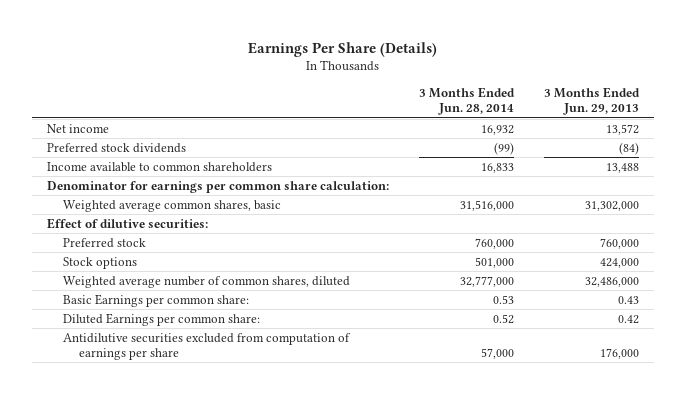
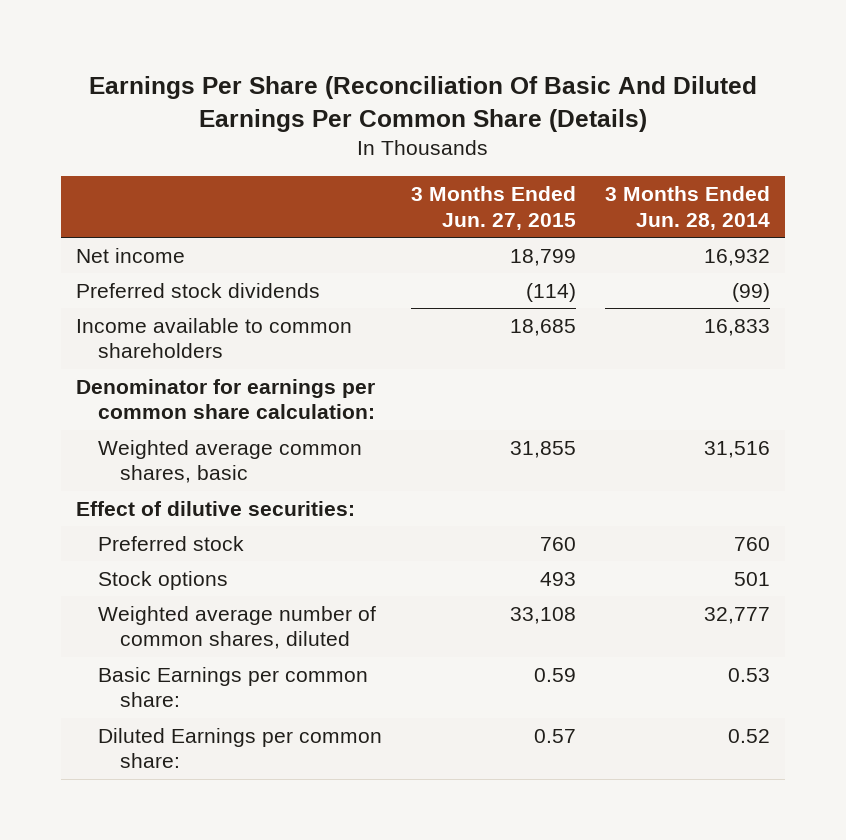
- Earnings Per Share (Details)
+ Earnings Per Share (Reconciliation Of Basic And Diluted Earnings Per Common Share (Details)
- | 3 Months Ended Jun. 28, 2014 | 3 Months Ended Jun. 29, 2013
+ | 3 Months Ended Jun. 27, 2015 | 3 Months Ended Jun. 28, 2014
- Weighted average common shares, basic | 31,516,000 | 31,302,000
+ Weighted average common shares, basic | 31,855 | 31,516
- Preferred stock | 760,000 | 760,000
- Stock options | 501,000 | 424,000
- Weighted average number of common shares, diluted | 32,777,000 | 32,486,000
+ Preferred stock | 760 | 760
+ Stock options | 493 | 501
+ Weighted average number of common shares, diluted | 33,108 | 32,777
- Antidilutive securities excluded from computation of earnings per share | 57,000 | 176,000

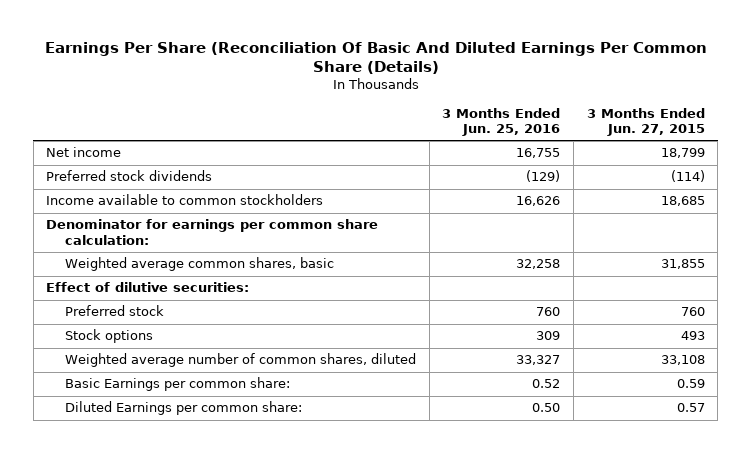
- | 3 Months Ended Jun. 27, 2015 | 3 Months Ended Jun. 28, 2014
+ | 3 Months Ended Jun. 25, 2016 | 3 Months Ended Jun. 27, 2015
- Income available to common shareholders | 18,685 | 16,833
+ Income available to common stockholders | 16,626 | 18,685

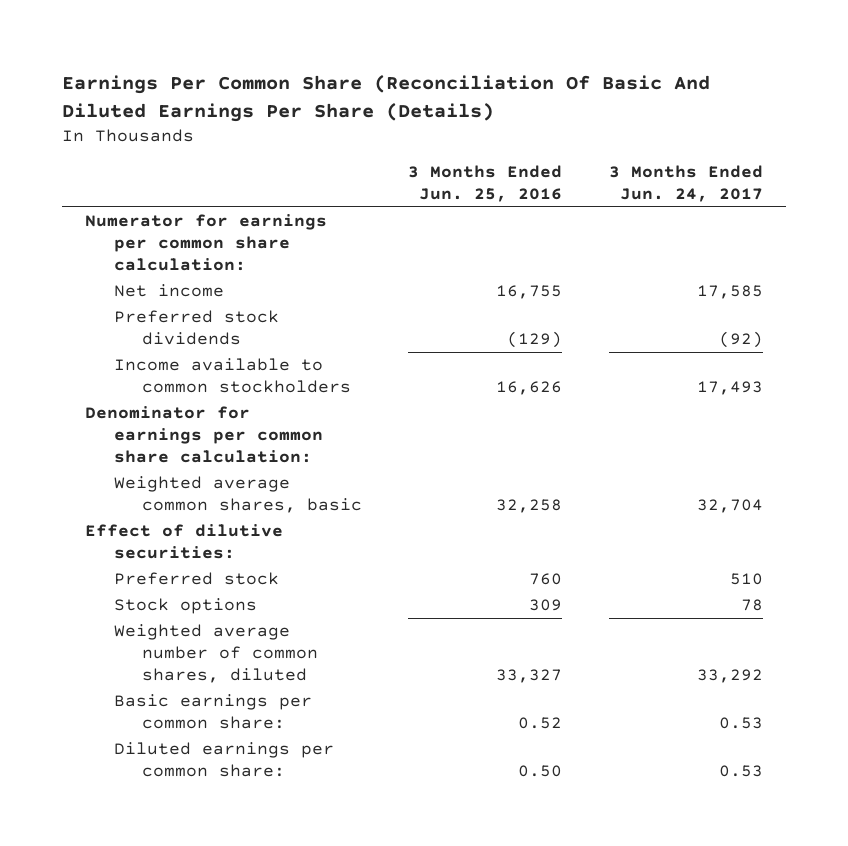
- Earnings Per Share (Reconciliation Of Basic And Diluted Earnings Per Common Share (Details)
+ Earnings Per Common Share (Reconciliation Of Basic And Diluted Earnings Per Share (Details)
- | 3 Months Ended Jun. 25, 2016 | 3 Months Ended Jun. 27, 2015
+ | 3 Months Ended Jun. 25, 2016 | 3 Months Ended Jun. 24, 2017
+ Numerator for earnings per common share calculation:
- Basic Earnings per common share: | 0.52 | 0.59
- Diluted Earnings per common share: | 0.50 | 0.57
+ Basic earnings per common share: | 0.52 | 0.53
+ Diluted earnings per common share: | 0.50 | 0.53

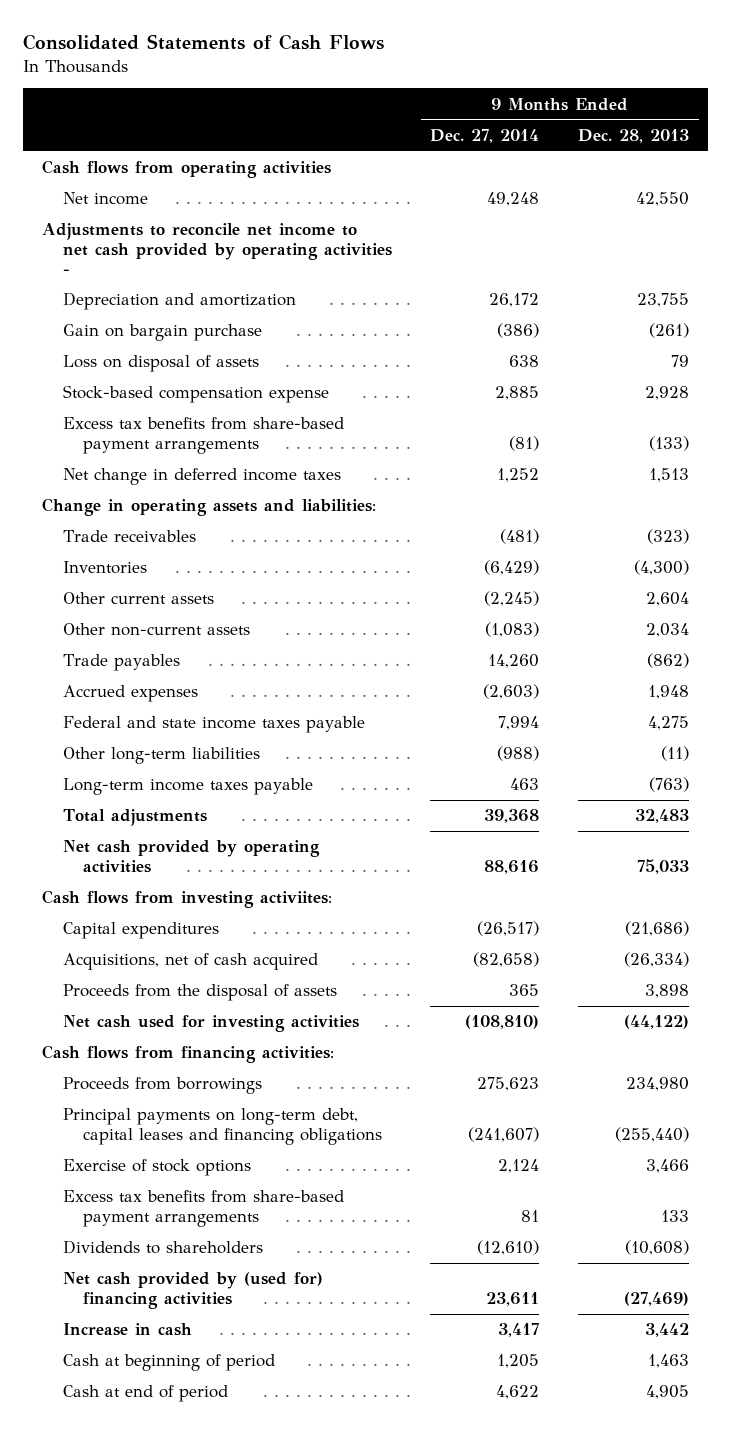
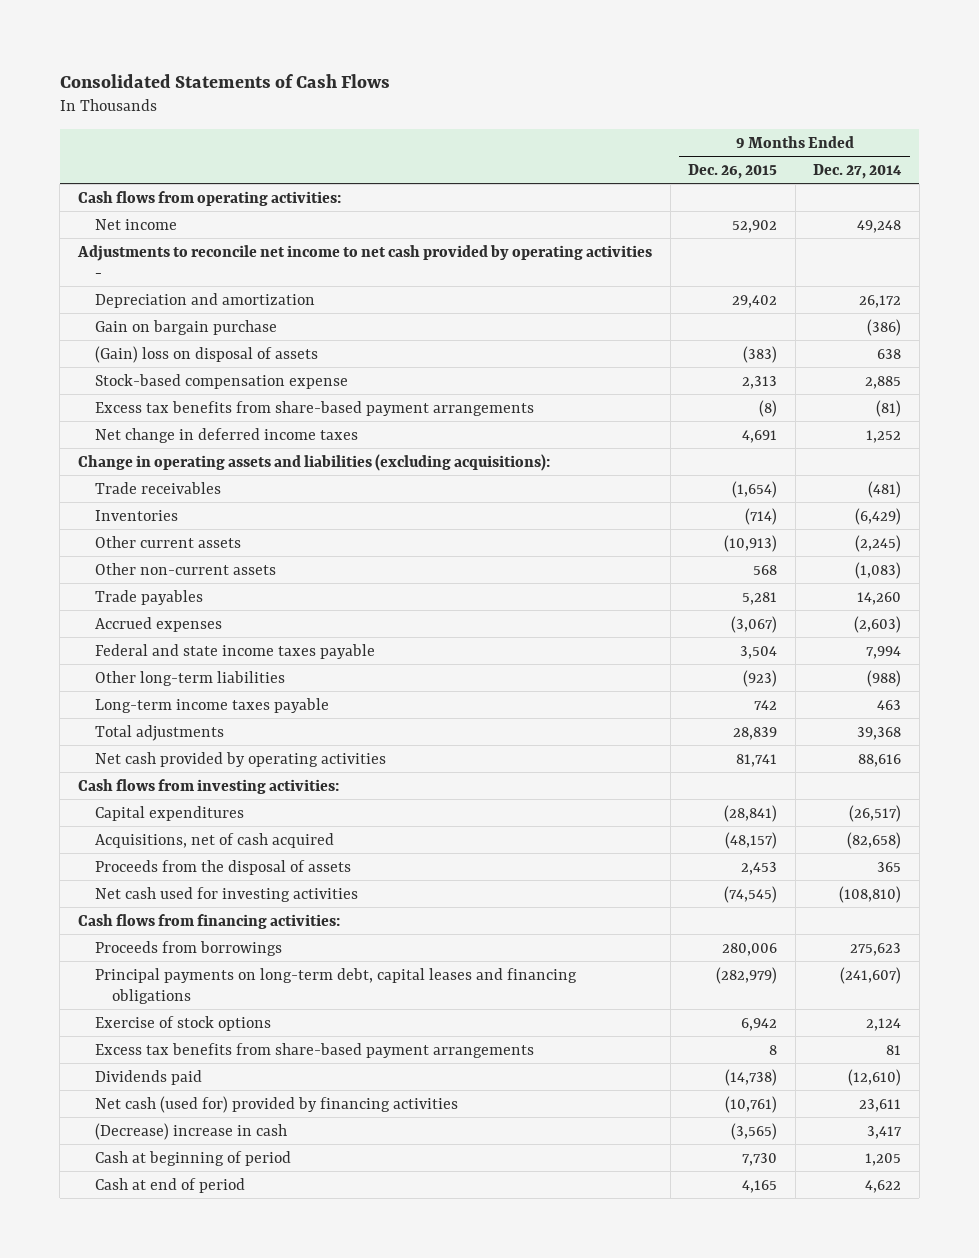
- | 9 Months Ended Dec. 27, 2014 | 9 Months Ended Dec. 28, 2013
+ | 9 Months Ended Dec. 26, 2015 | 9 Months Ended Dec. 27, 2014
- Cash flows from operating activities
+ Cash flows from operating activities:
- Loss on disposal of assets | 638 | 79
+ (Gain) loss on disposal of assets | (383) | 638
- Change in operating assets and liabilities:
+ Change in operating assets and liabilities (excluding acquisitions):
- Cash flows from investing activiites:
+ Cash flows from investing activities:
- Dividends to shareholders | (12,610) | (10,608)
- Net cash provided by (used for) financing activities | 23,611 | (27,469)
- Increase in cash | 3,417 | 3,442
+ Dividends paid | (14,738) | (12,610)
+ Net cash (used for) provided by financing activities | (10,761) | 23,611
+ (Decrease) increase in cash | (3,565) | 3,417

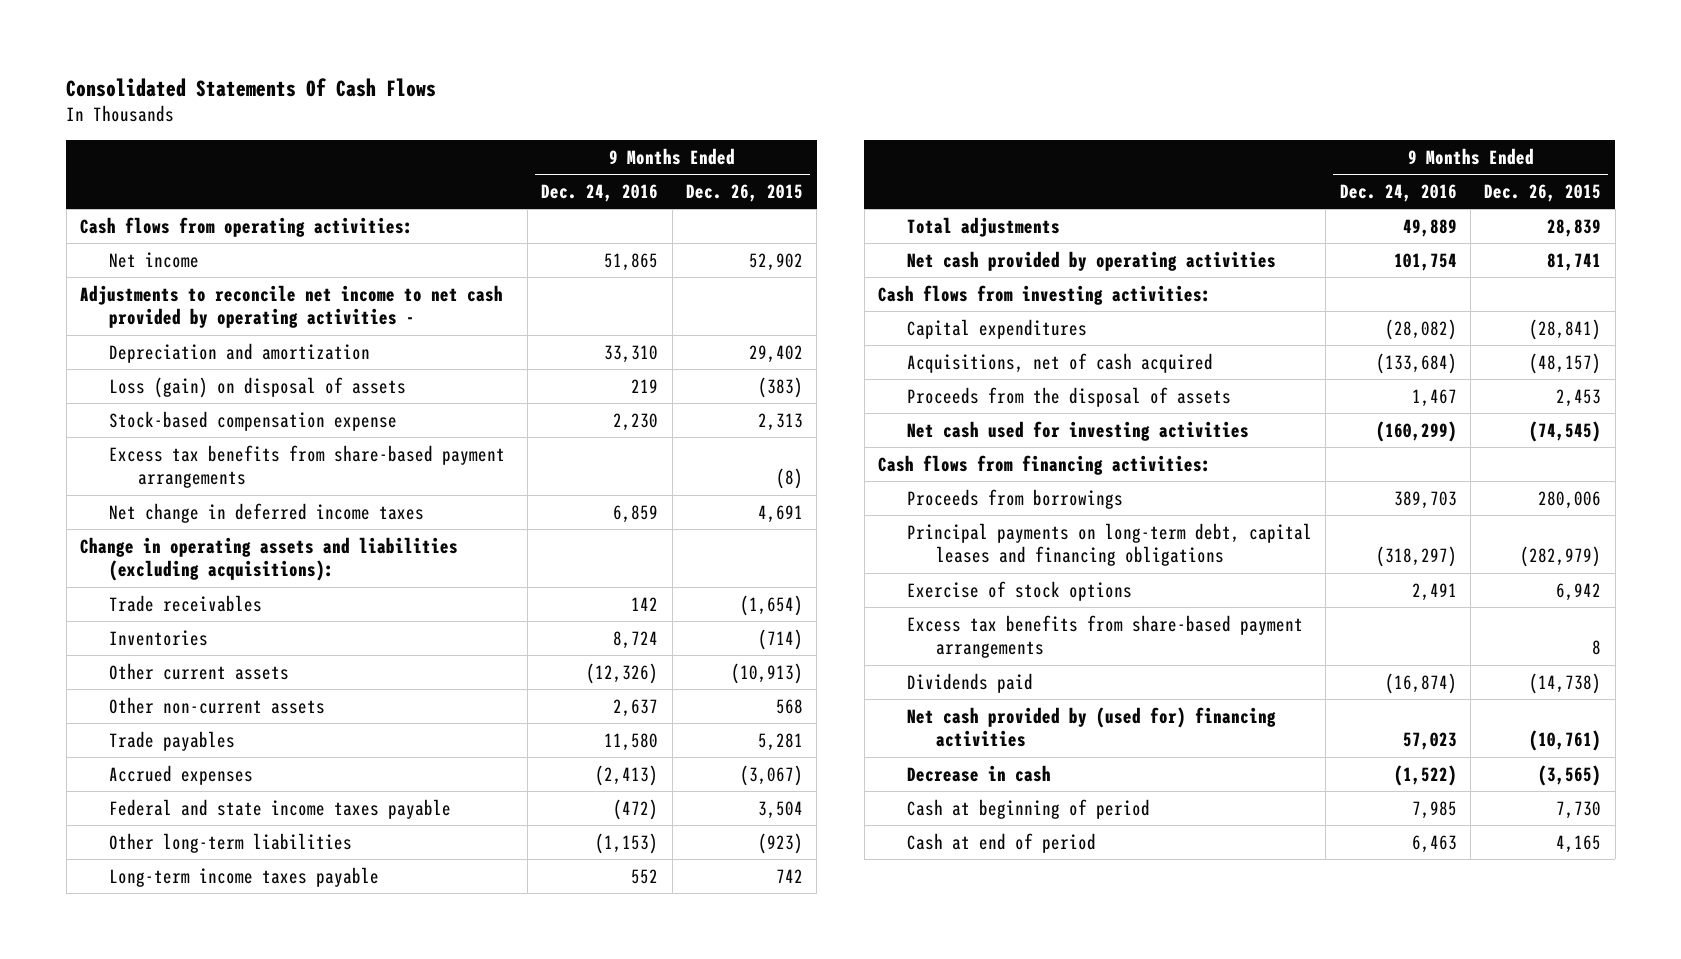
- Consolidated Statements of Cash Flows
+ Consolidated Statements Of Cash Flows
- | 9 Months Ended Dec. 26, 2015 | 9 Months Ended Dec. 27, 2014
+ | 9 Months Ended Dec. 24, 2016 | 9 Months Ended Dec. 26, 2015
- Gain on bargain purchase | | (386)
- (Gain) loss on disposal of assets | (383) | 638
+ Loss (gain) on disposal of assets | 219 | (383)
- Net cash (used for) provided by financing activities | (10,761) | 23,611
- (Decrease) increase in cash | (3,565) | 3,417
+ Net cash provided by (used for) financing activities | 57,023 | (10,761)
+ Decrease in cash | (1,522) | (3,565)

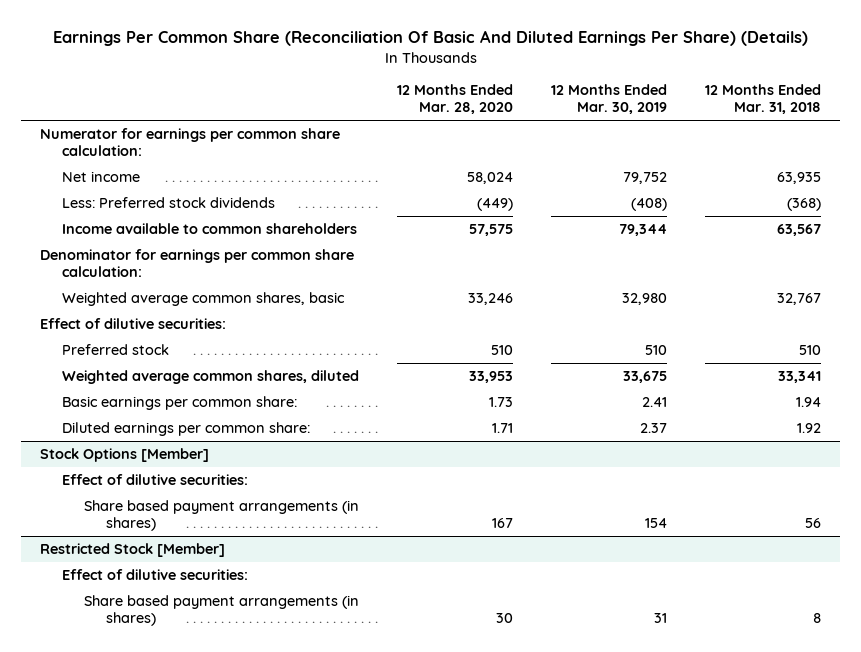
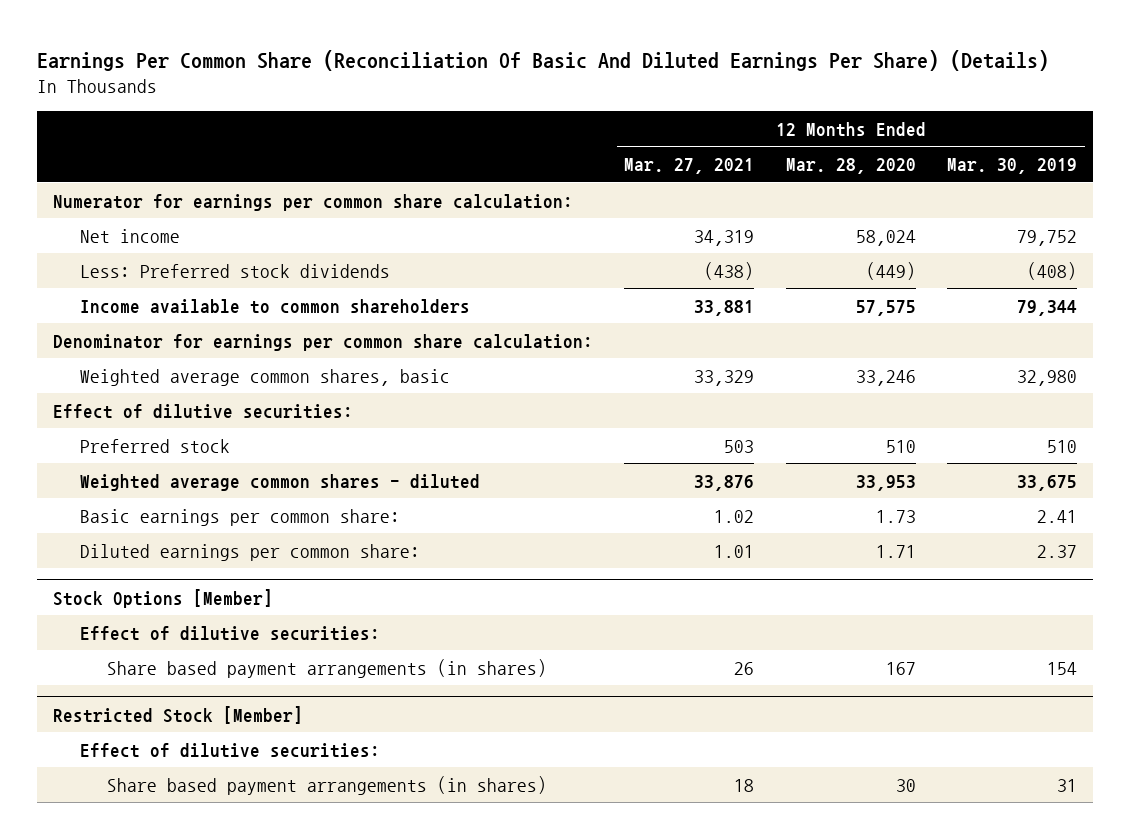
- | 12 Months Ended Mar. 28, 2020 | 12 Months Ended Mar. 30, 2019 | 12 Months Ended Mar. 31, 2018
+ | 12 Months Ended Mar. 27, 2021 | 12 Months Ended Mar. 28, 2020 | 12 Months Ended Mar. 30, 2019
- Weighted average common shares, diluted | 33,953 | 33,675 | 33,341
+ Weighted average common shares - diluted | 33,876 | 33,953 | 33,675

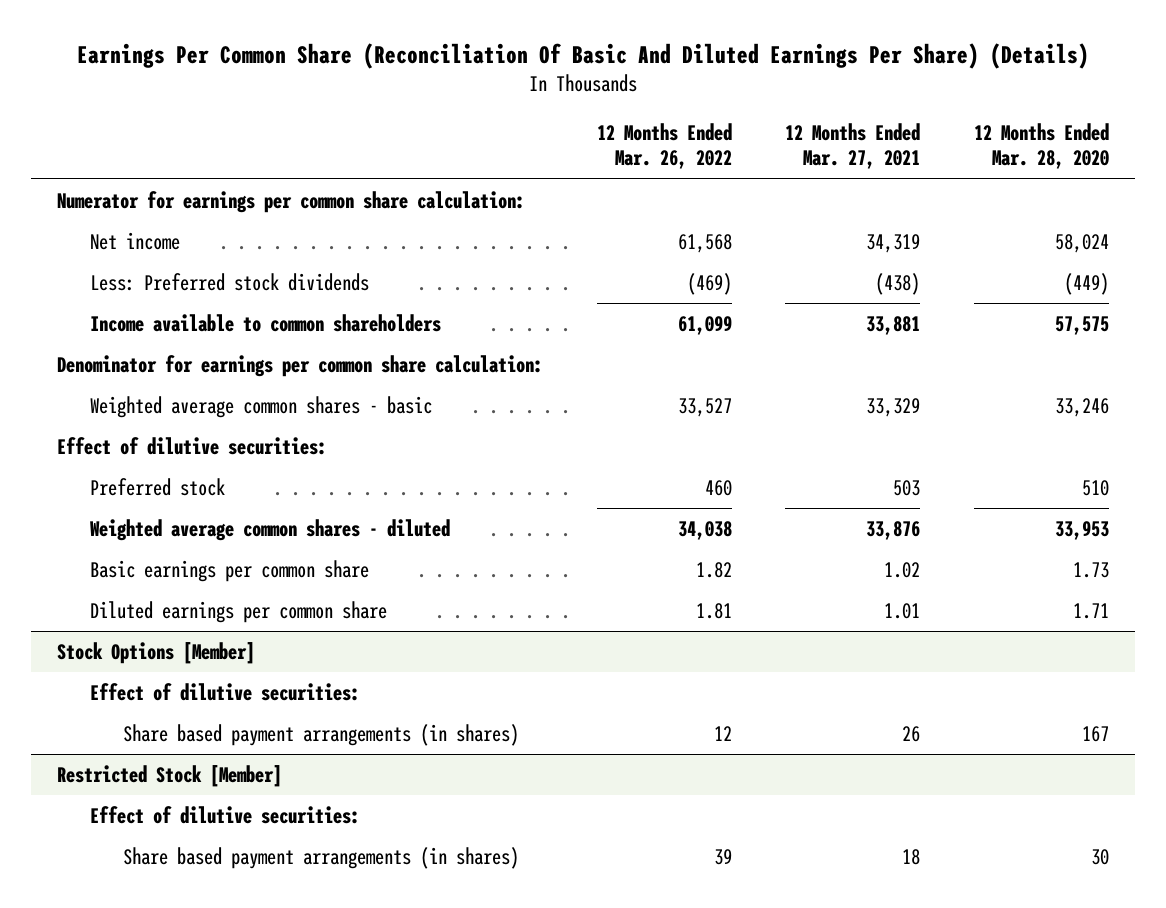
- | 12 Months Ended Mar. 27, 2021 | 12 Months Ended Mar. 28, 2020 | 12 Months Ended Mar. 30, 2019
+ | 12 Months Ended Mar. 26, 2022 | 12 Months Ended Mar. 27, 2021 | 12 Months Ended Mar. 28, 2020
- Weighted average common shares, basic | 33,329 | 33,246 | 32,980
+ Weighted average common shares - basic | 33,527 | 33,329 | 33,246
- Basic earnings per common share: | 1.02 | 1.73 | 2.41
- Diluted earnings per common share: | 1.01 | 1.71 | 2.37
+ Basic earnings per common share | 1.82 | 1.02 | 1.73
+ Diluted earnings per common share | 1.81 | 1.01 | 1.71

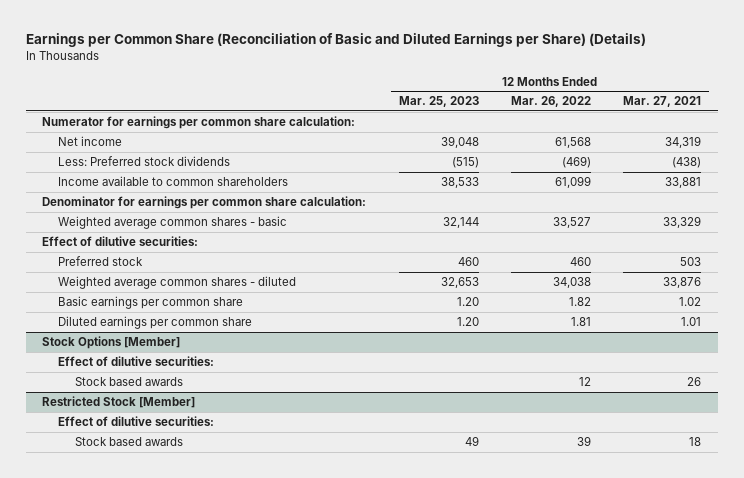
- Earnings Per Common Share (Reconciliation Of Basic And Diluted Earnings Per Share) (Details)
+ Earnings per Common Share (Reconciliation of Basic and Diluted Earnings per Share) (Details)
- | 12 Months Ended Mar. 26, 2022 | 12 Months Ended Mar. 27, 2021 | 12 Months Ended Mar. 28, 2020
+ | 12 Months Ended Mar. 25, 2023 | 12 Months Ended Mar. 26, 2022 | 12 Months Ended Mar. 27, 2021
@ Stock Options [Member]
- Share based payment arrangements (in shares) | 12 | 26 | 167
+ Stock based awards | | 12 | 26
@ Restricted Stock [Member]
- Share based payment arrangements (in shares) | 39 | 18 | 30
+ Stock based awards | 49 | 39 | 18

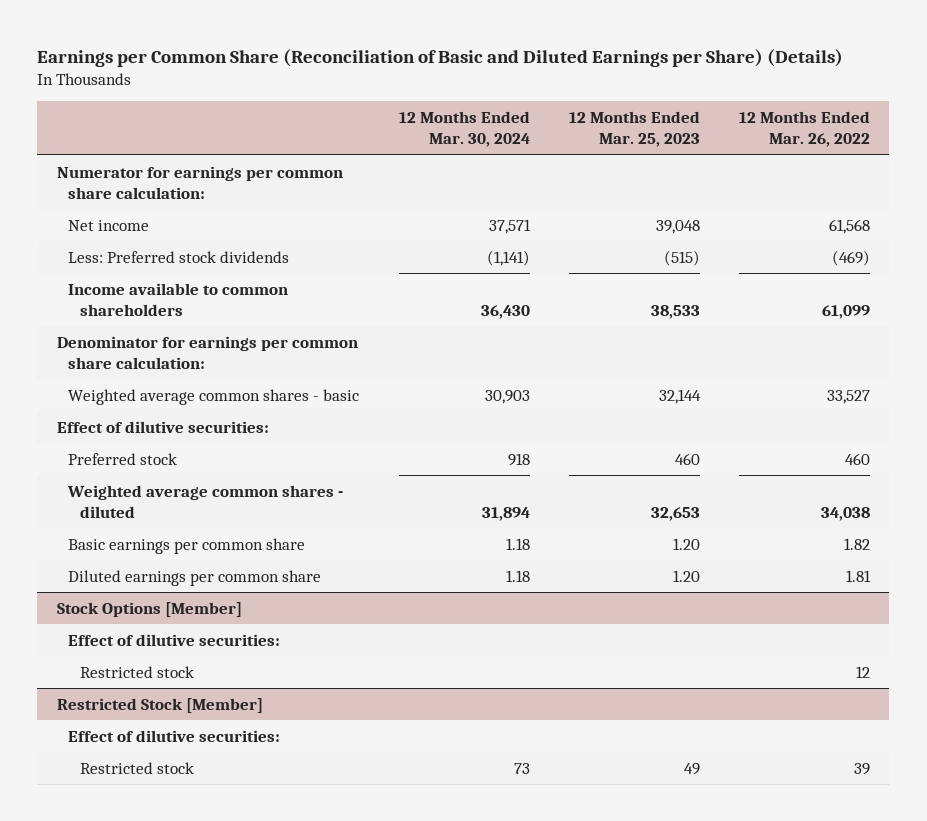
- | 12 Months Ended Mar. 25, 2023 | 12 Months Ended Mar. 26, 2022 | 12 Months Ended Mar. 27, 2021
+ | 12 Months Ended Mar. 30, 2024 | 12 Months Ended Mar. 25, 2023 | 12 Months Ended Mar. 26, 2022
@ Stock Options [Member]
- Stock based awards | | 12 | 26
+ Restricted stock | | | 12
@ Restricted Stock [Member]
- Stock based awards | 49 | 39 | 18
+ Restricted stock | 73 | 49 | 39

